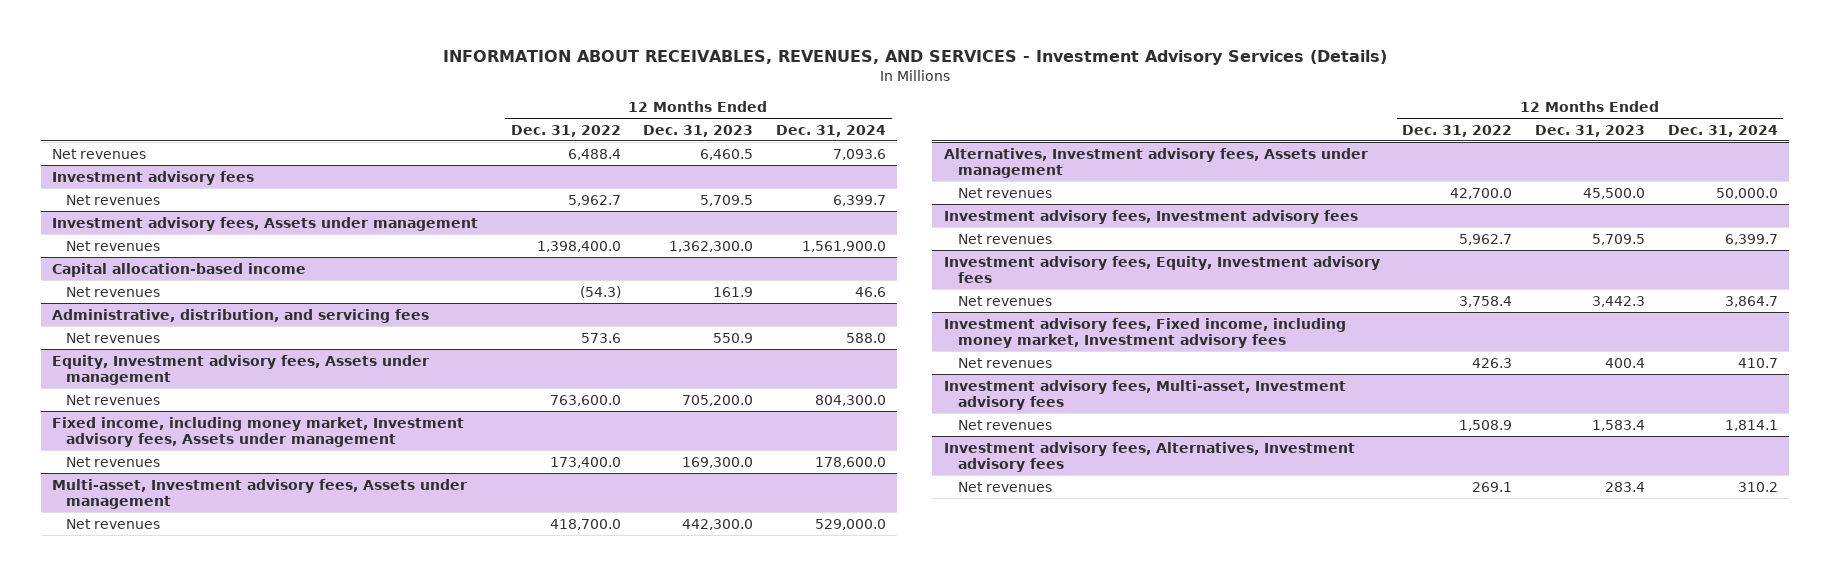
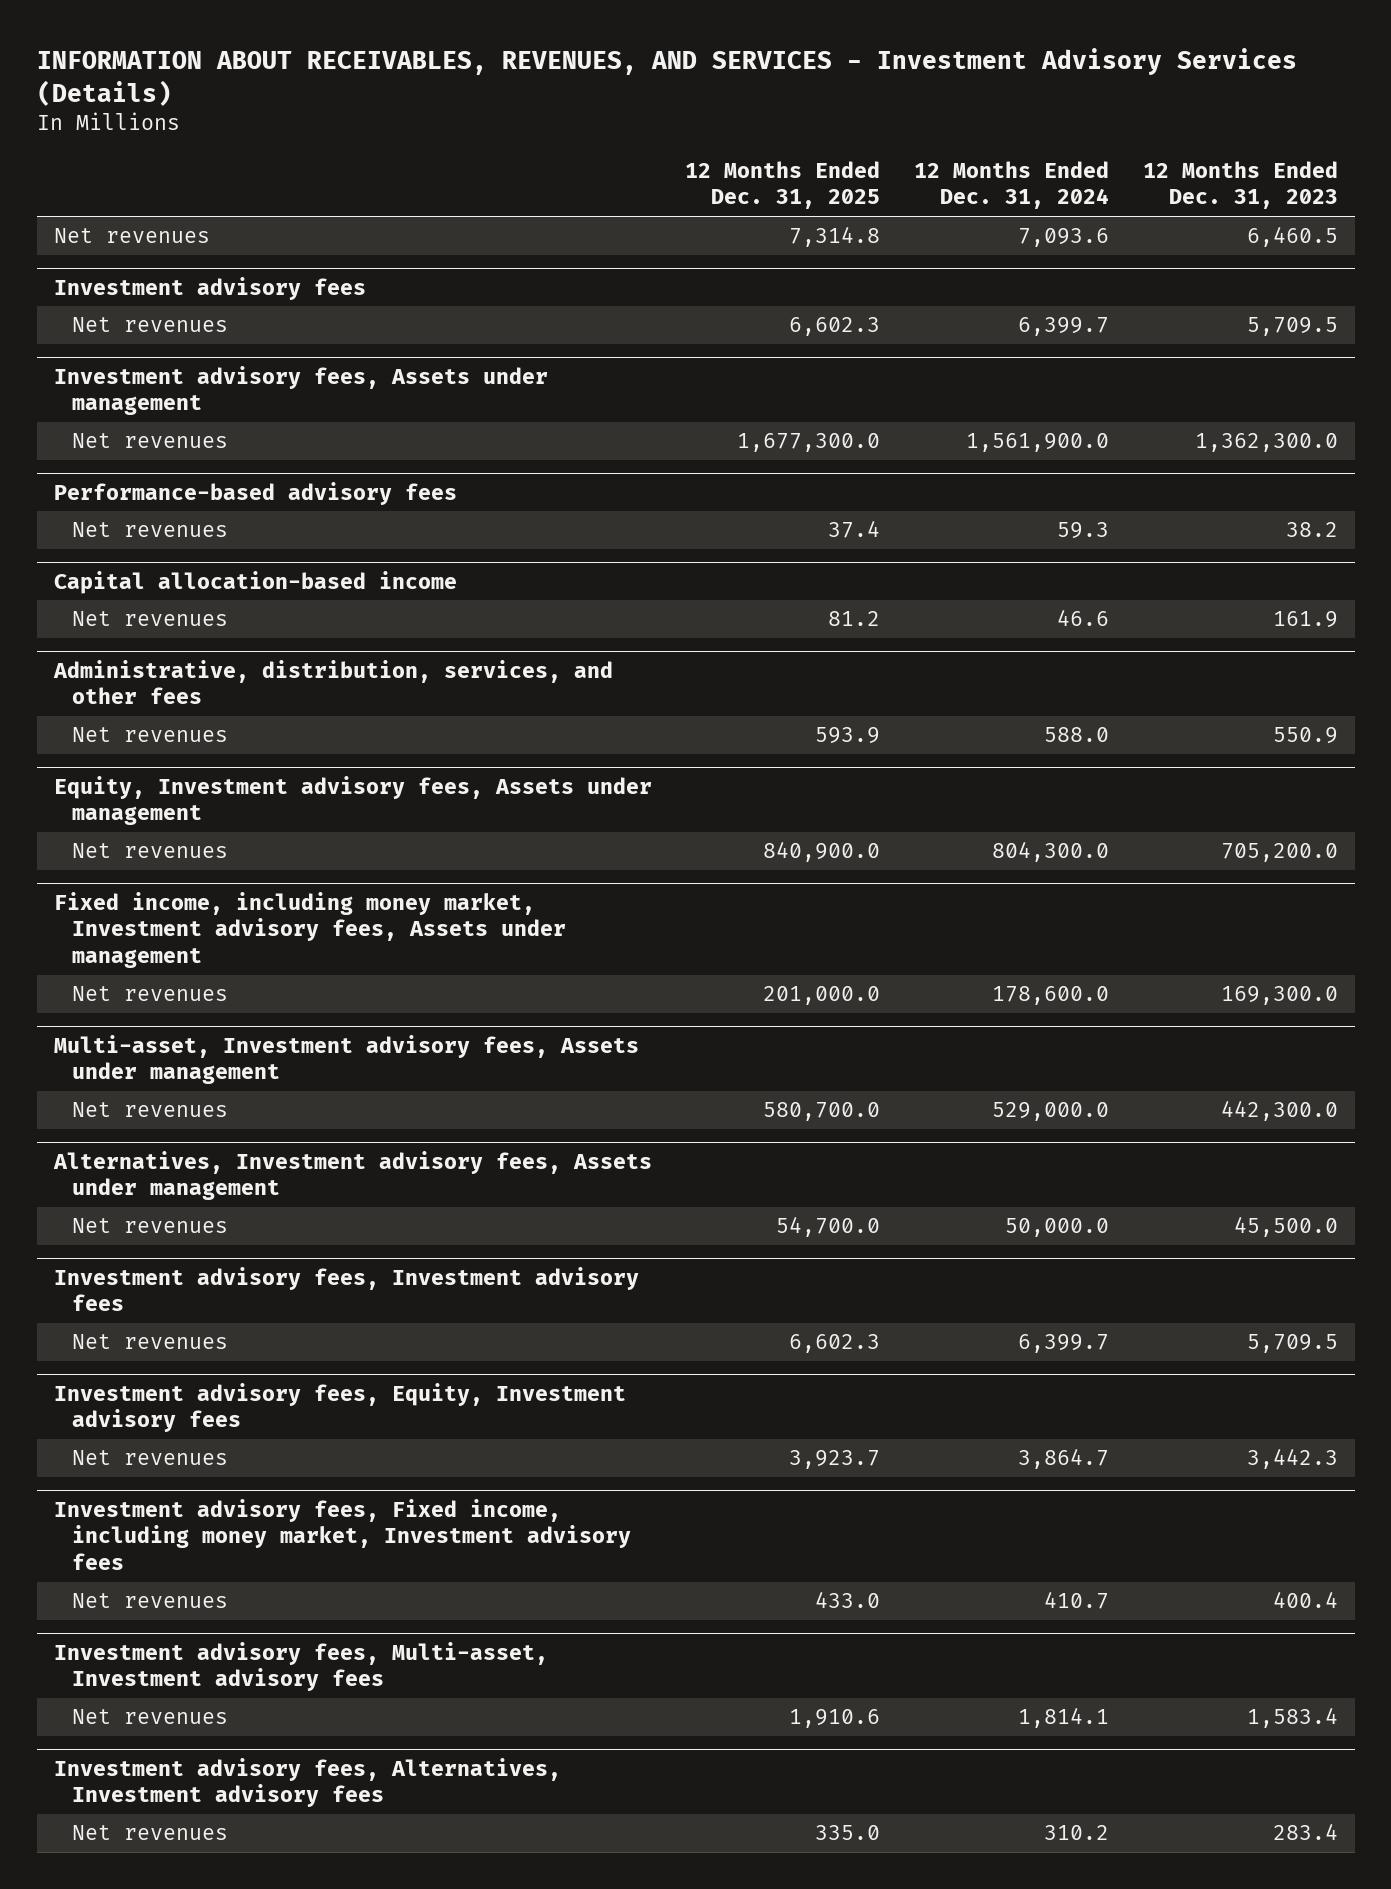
- | 12 Months Ended Dec. 31, 2022 | 12 Months Ended Dec. 31, 2023 | 12 Months Ended Dec. 31, 2024
+ | 12 Months Ended Dec. 31, 2025 | 12 Months Ended Dec. 31, 2024 | 12 Months Ended Dec. 31, 2023
+ Performance-based advisory fees
+ Net revenues | 37.4 | 59.3 | 38.2
- Administrative, distribution, and servicing fees
+ Administrative, distribution, services, and other fees

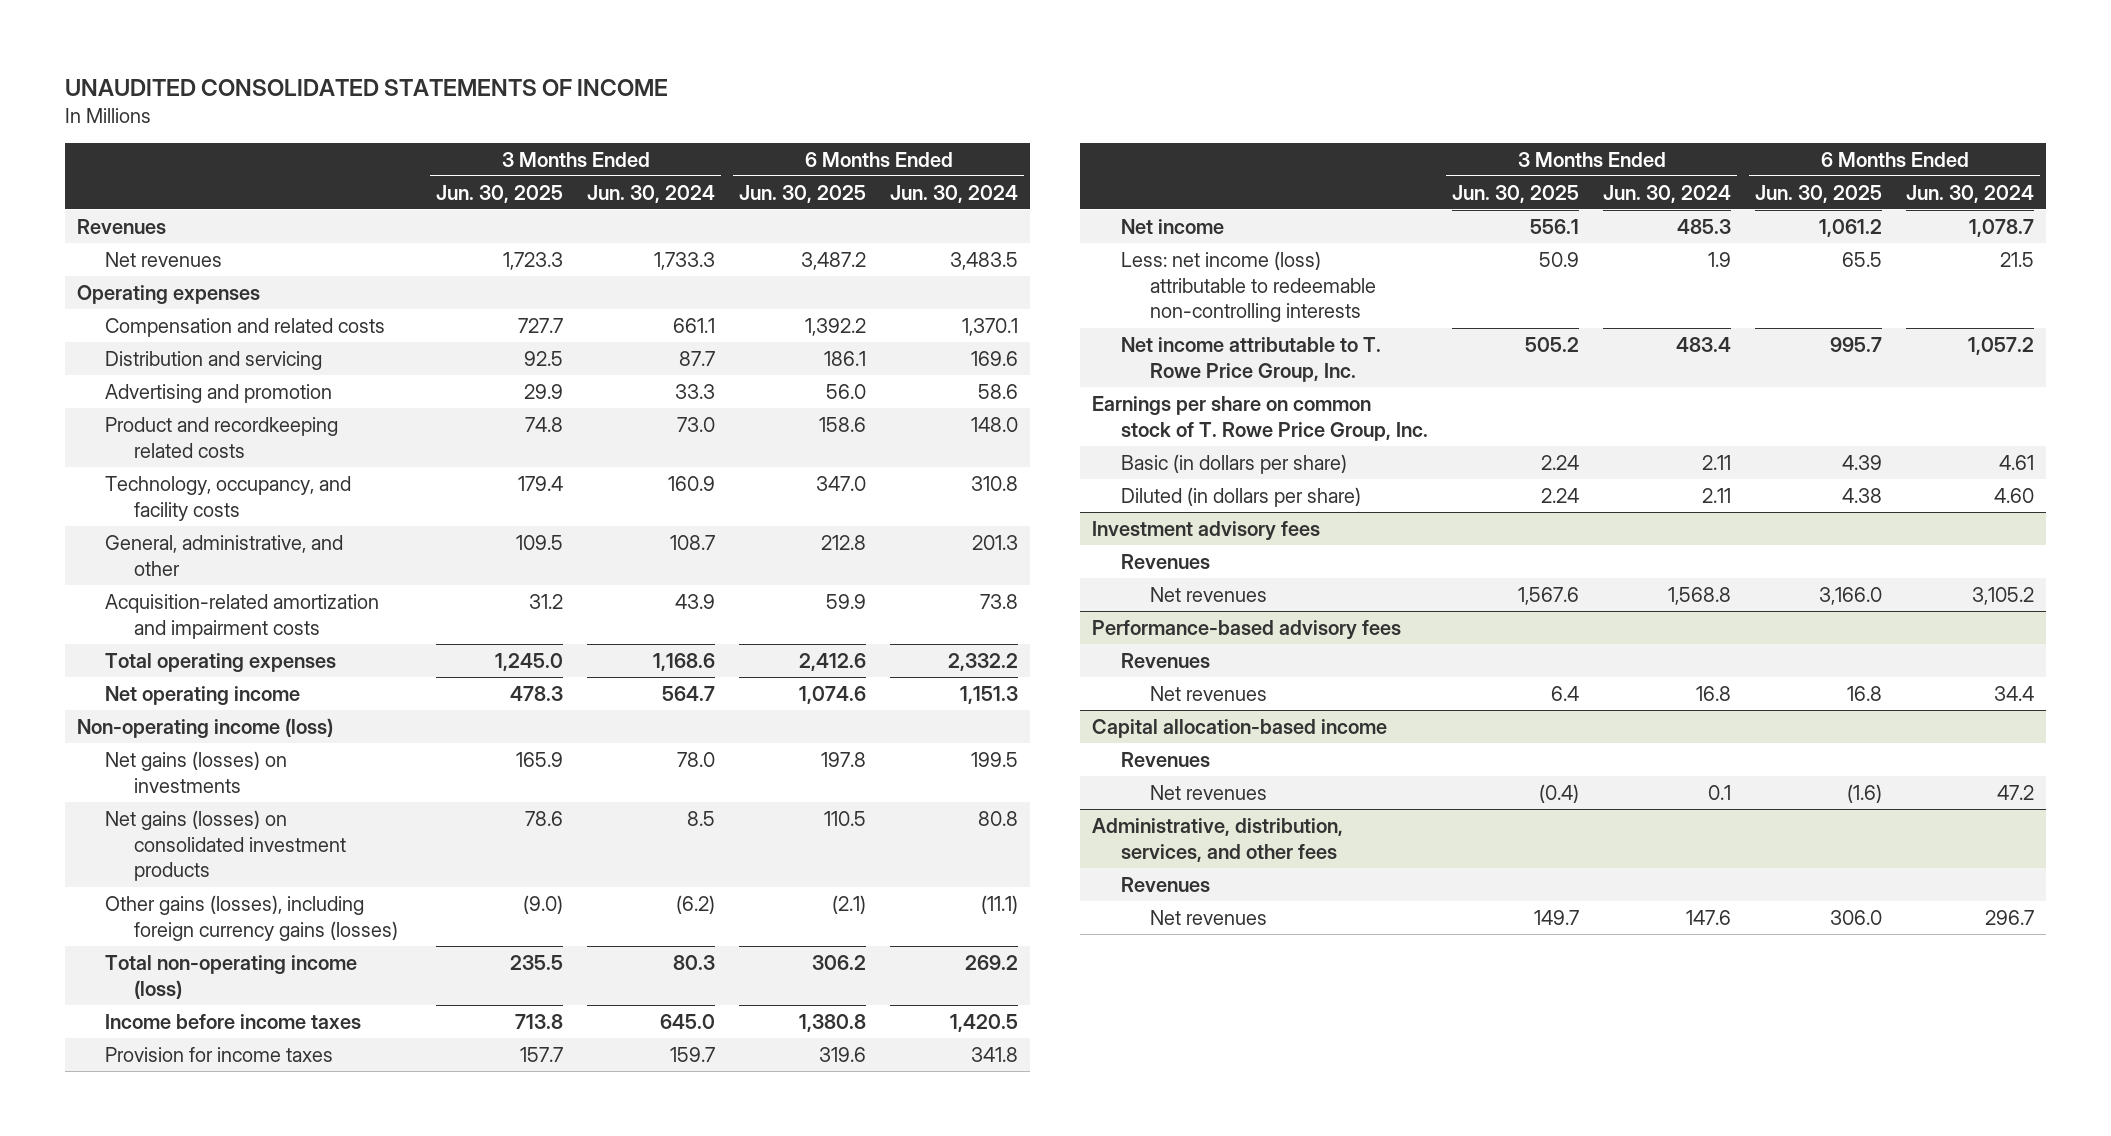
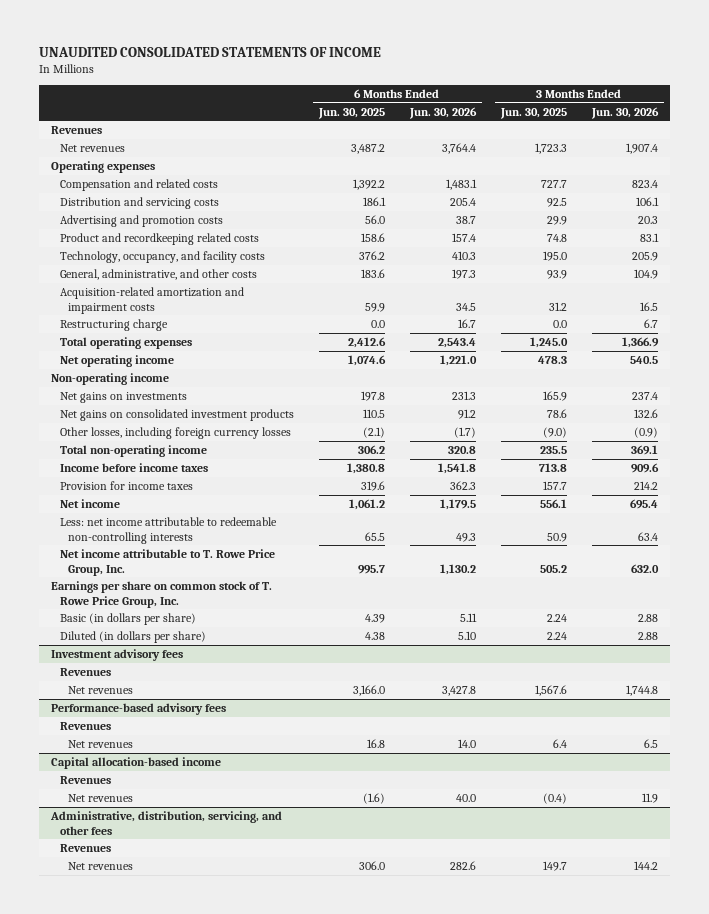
- | 3 Months Ended Jun. 30, 2025 | 3 Months Ended Jun. 30, 2024 | 6 Months Ended Jun. 30, 2025 | 6 Months Ended Jun. 30, 2024
+ | 6 Months Ended Jun. 30, 2025 | 6 Months Ended Jun. 30, 2026 | 3 Months Ended Jun. 30, 2025 | 3 Months Ended Jun. 30, 2026
- Distribution and servicing | 92.5 | 87.7 | 186.1 | 169.6
- Advertising and promotion | 29.9 | 33.3 | 56.0 | 58.6
+ Distribution and servicing costs | 186.1 | 205.4 | 92.5 | 106.1
+ Advertising and promotion costs | 56.0 | 38.7 | 29.9 | 20.3
- Technology, occupancy, and facility costs | 179.4 | 160.9 | 347.0 | 310.8
- General, administrative, and other | 109.5 | 108.7 | 212.8 | 201.3
+ Technology, occupancy, and facility costs | 376.2 | 410.3 | 195.0 | 205.9
+ General, administrative, and other costs | 183.6 | 197.3 | 93.9 | 104.9
+ Restructuring charge | 0.0 | 16.7 | 0.0 | 6.7
- Non-operating income (loss)
- Net gains (losses) on investments | 165.9 | 78.0 | 197.8 | 199.5
- Net gains (losses) on consolidated investment products | 78.6 | 8.5 | 110.5 | 80.8
- Other gains (losses), including foreign currency gains (losses) | (9.0) | (6.2) | (2.1) | (11.1)
- Total non-operating income (loss) | 235.5 | 80.3 | 306.2 | 269.2
+ Non-operating income
+ Net gains on investments | 197.8 | 231.3 | 165.9 | 237.4
+ Net gains on consolidated investment products | 110.5 | 91.2 | 78.6 | 132.6
+ Other losses, including foreign currency losses | (2.1) | (1.7) | (9.0) | (0.9)
+ Total non-operating income | 306.2 | 320.8 | 235.5 | 369.1
- Less: net income (loss) attributable to redeemable non-controlling interests | 50.9 | 1.9 | 65.5 | 21.5
+ Less: net income attributable to redeemable non-controlling interests | 65.5 | 49.3 | 50.9 | 63.4
- Administrative, distribution, services, and other fees
+ Administrative, distribution, servicing, and other fees

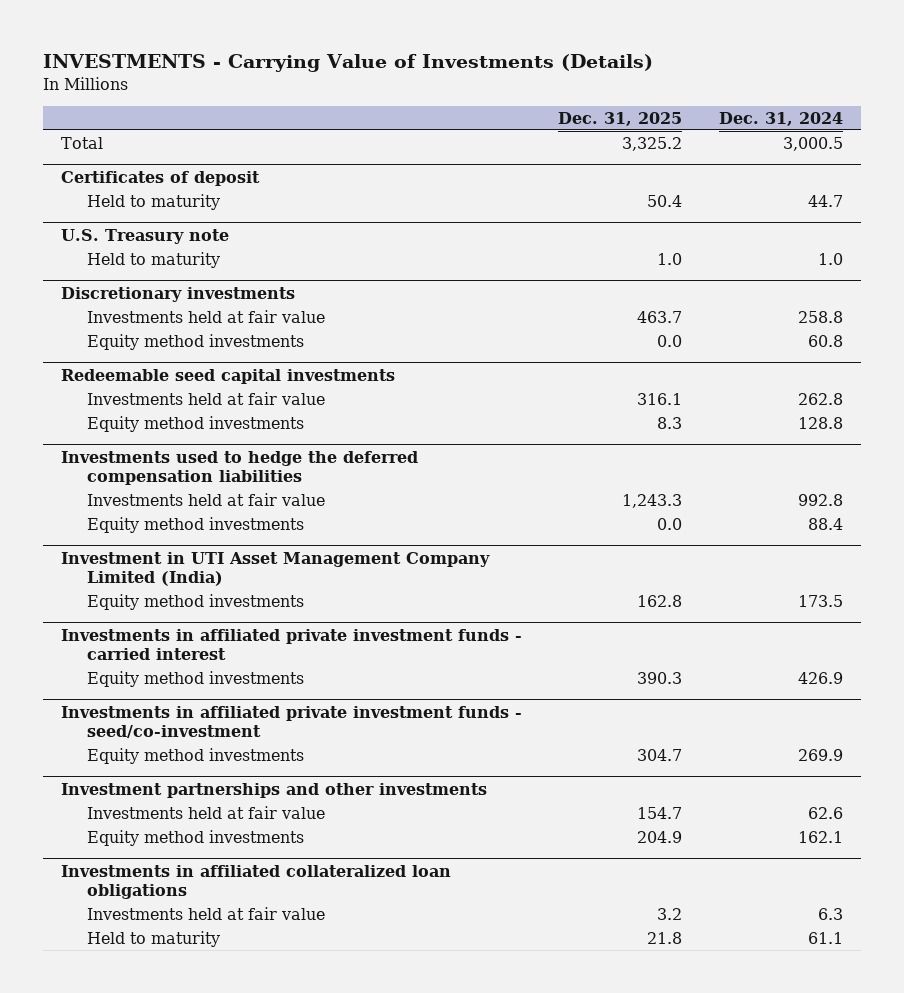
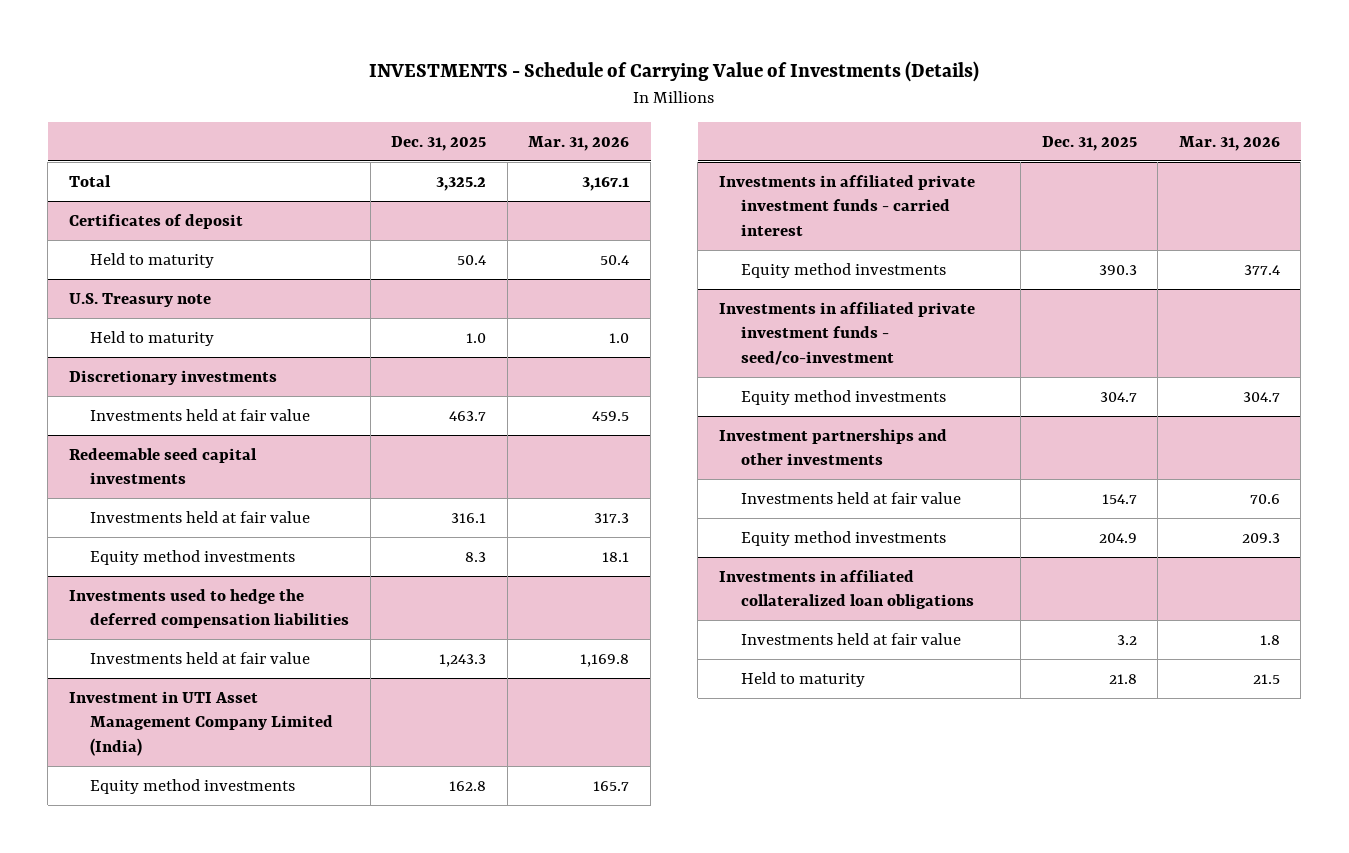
- INVESTMENTS - Carrying Value of Investments (Details)
+ INVESTMENTS - Schedule of Carrying Value of Investments (Details)
- | Dec. 31, 2025 | Dec. 31, 2024
+ | Dec. 31, 2025 | Mar. 31, 2026
@ Discretionary investments
- Equity method investments | 0.0 | 60.8
@ Investments used to hedge the deferred compensation liabilities
- Equity method investments | 0.0 | 88.4

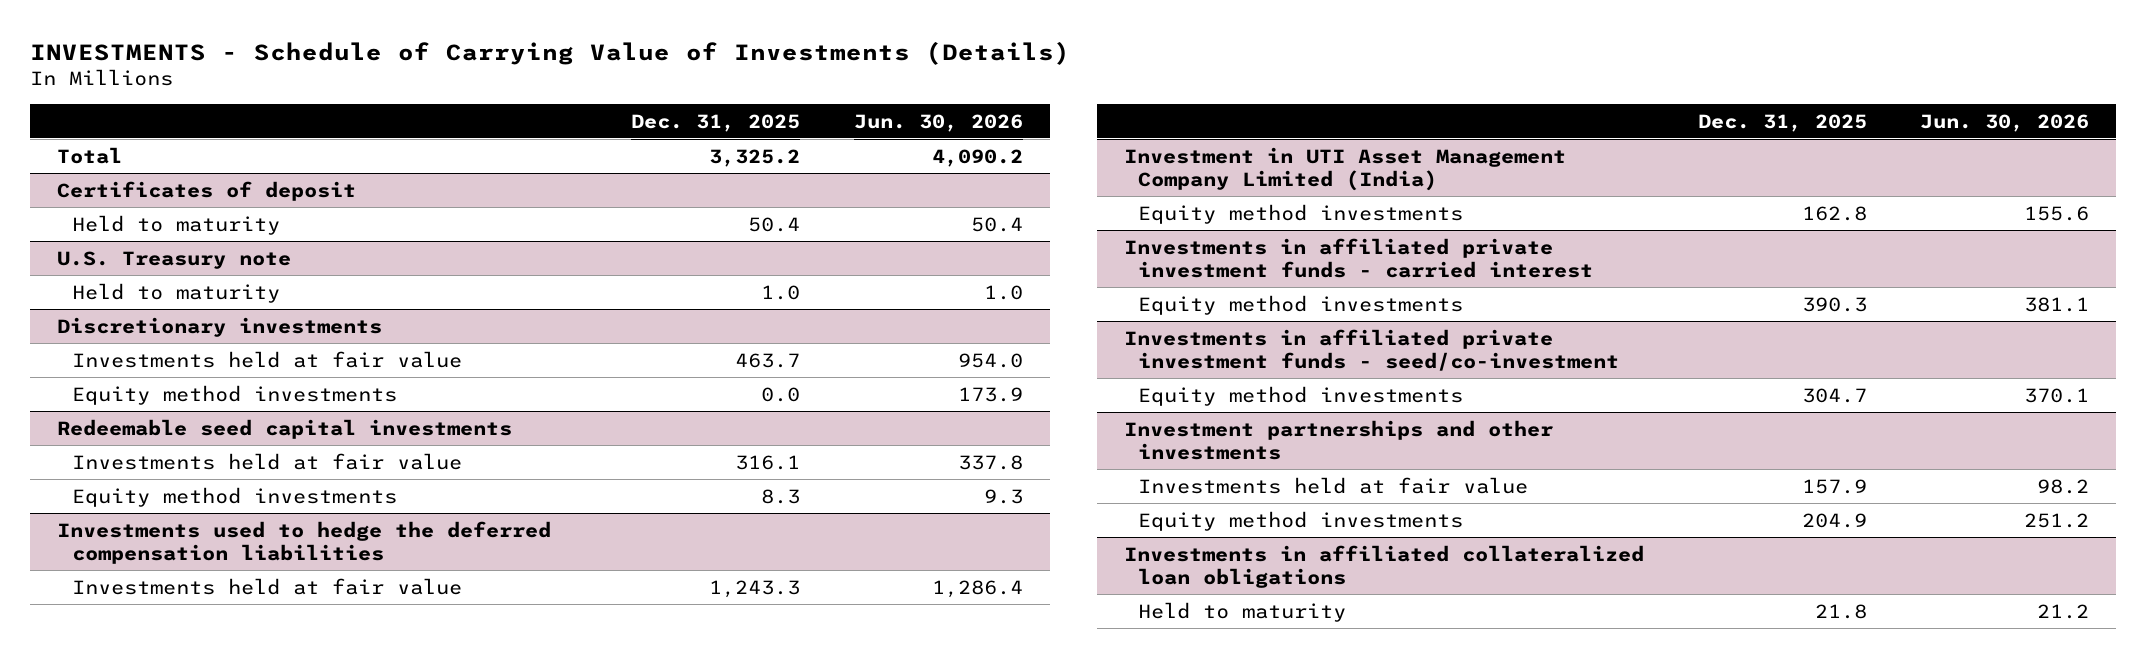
- | Dec. 31, 2025 | Mar. 31, 2026
+ | Dec. 31, 2025 | Jun. 30, 2026
@ Discretionary investments
+ Equity method investments | 0.0 | 173.9
@ Investment partnerships and other investments
- Investments held at fair value | 154.7 | 70.6
+ Investments held at fair value | 157.9 | 98.2
@ Investments in affiliated collateralized loan obligations
- Investments held at fair value | 3.2 | 1.8

